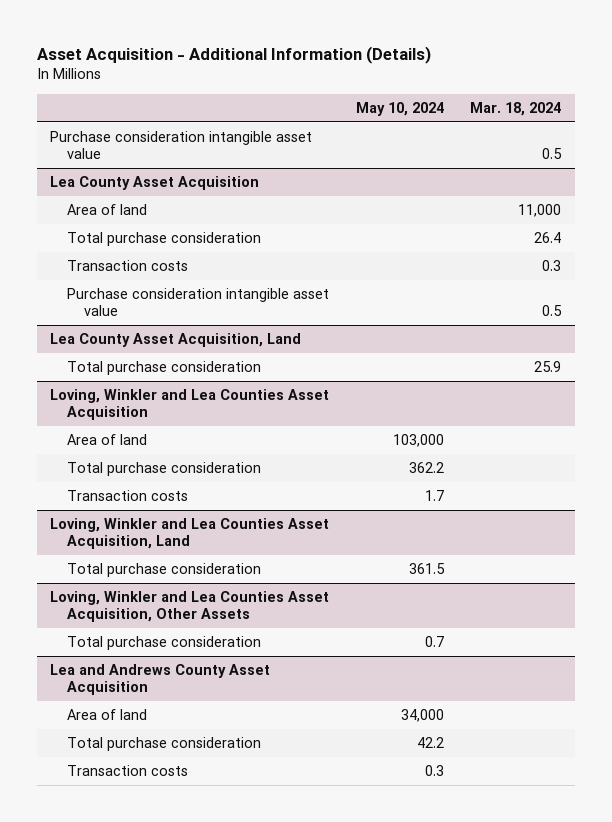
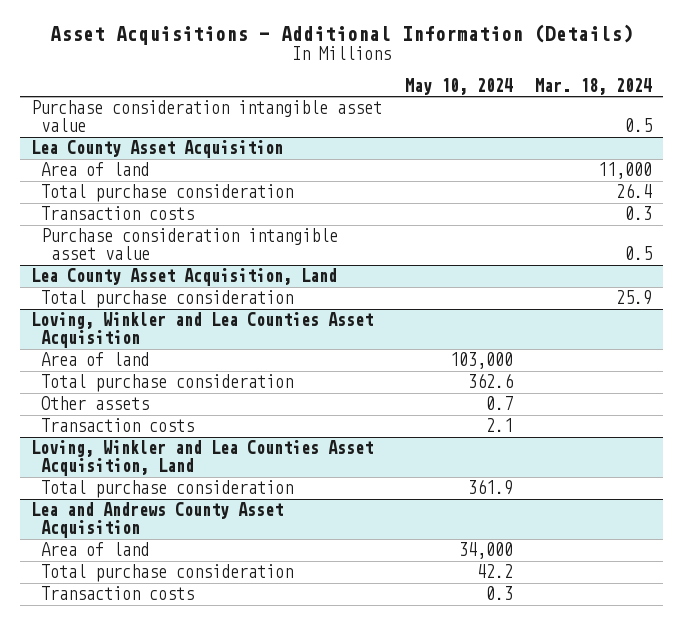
- Asset Acquisition - Additional Information (Details)
+ Asset Acquisitions - Additional Information (Details)
@ Loving, Winkler and Lea Counties Asset Acquisition
- Total purchase consideration | 362.2 |
- Transaction costs | 1.7 |
+ Total purchase consideration | 362.6 |
+ Other assets | 0.7 |
+ Transaction costs | 2.1 |
@ Loving, Winkler and Lea Counties Asset Acquisition, Land
- Total purchase consideration | 361.5 |
- Loving, Winkler and Lea Counties Asset Acquisition, Other Assets
- Total purchase consideration | 0.7 |
@ Loving, Winkler and Lea Counties Asset Acquisition, Land
+ Total purchase consideration | 361.9 |

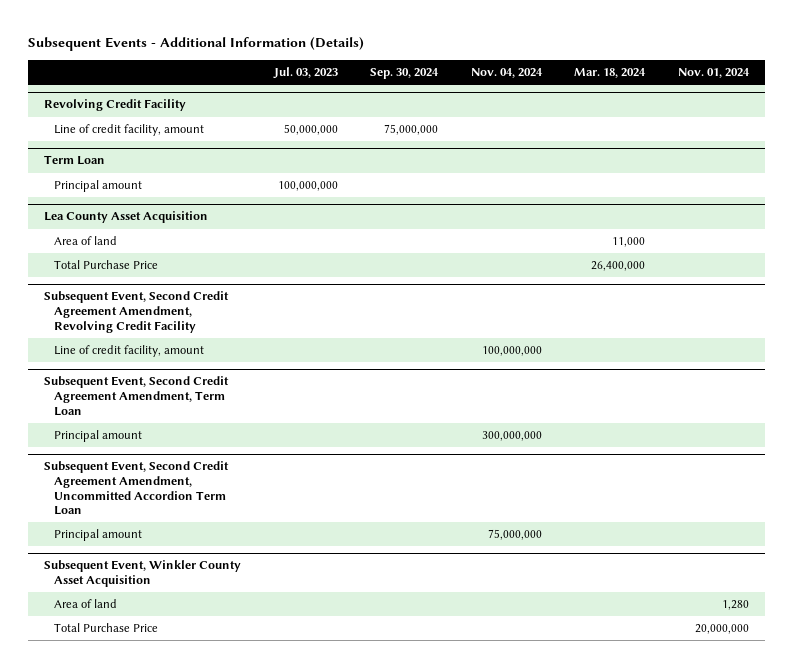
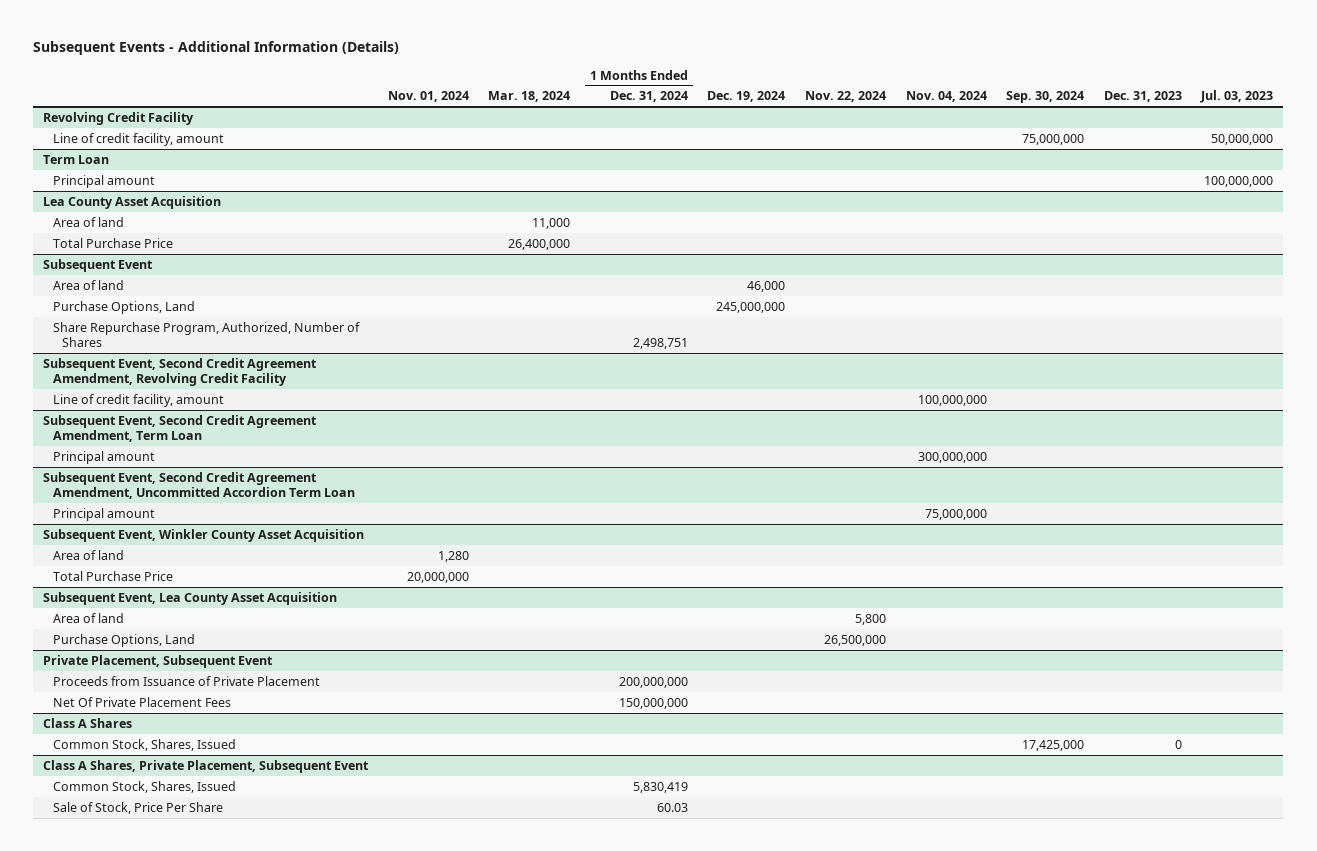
- | Jul. 03, 2023 | Sep. 30, 2024 | Nov. 04, 2024 | Mar. 18, 2024 | Nov. 01, 2024
+ | Nov. 01, 2024 | Mar. 18, 2024 | 1 Months Ended Dec. 31, 2024 | Dec. 19, 2024 | Nov. 22, 2024 | Nov. 04, 2024 | Sep. 30, 2024 | Dec. 31, 2023 | Jul. 03, 2023
+ Subsequent Event
+ Area of land | | | | 46,000 | | | | |
+ Purchase Options, Land | | | | 245,000,000 | | | | |
+ Share Repurchase Program, Authorized, Number of Shares | | | 2,498,751 | | | | | |
+ Subsequent Event, Lea County Asset Acquisition
+ Area of land | | | | | 5,800 | | | |
+ Purchase Options, Land | | | | | 26,500,000 | | | |
+ Private Placement, Subsequent Event
+ Proceeds from Issuance of Private Placement | | | 200,000,000 | | | | | |
+ Net Of Private Placement Fees | | | 150,000,000 | | | | | |
+ Class A Shares
+ Common Stock, Shares, Issued | | | | | | | 17,425,000 | 0 |
+ Class A Shares, Private Placement, Subsequent Event
+ Common Stock, Shares, Issued | | | 5,830,419 | | | | | |
+ Sale of Stock, Price Per Share | | | 60.03 | | | | | |

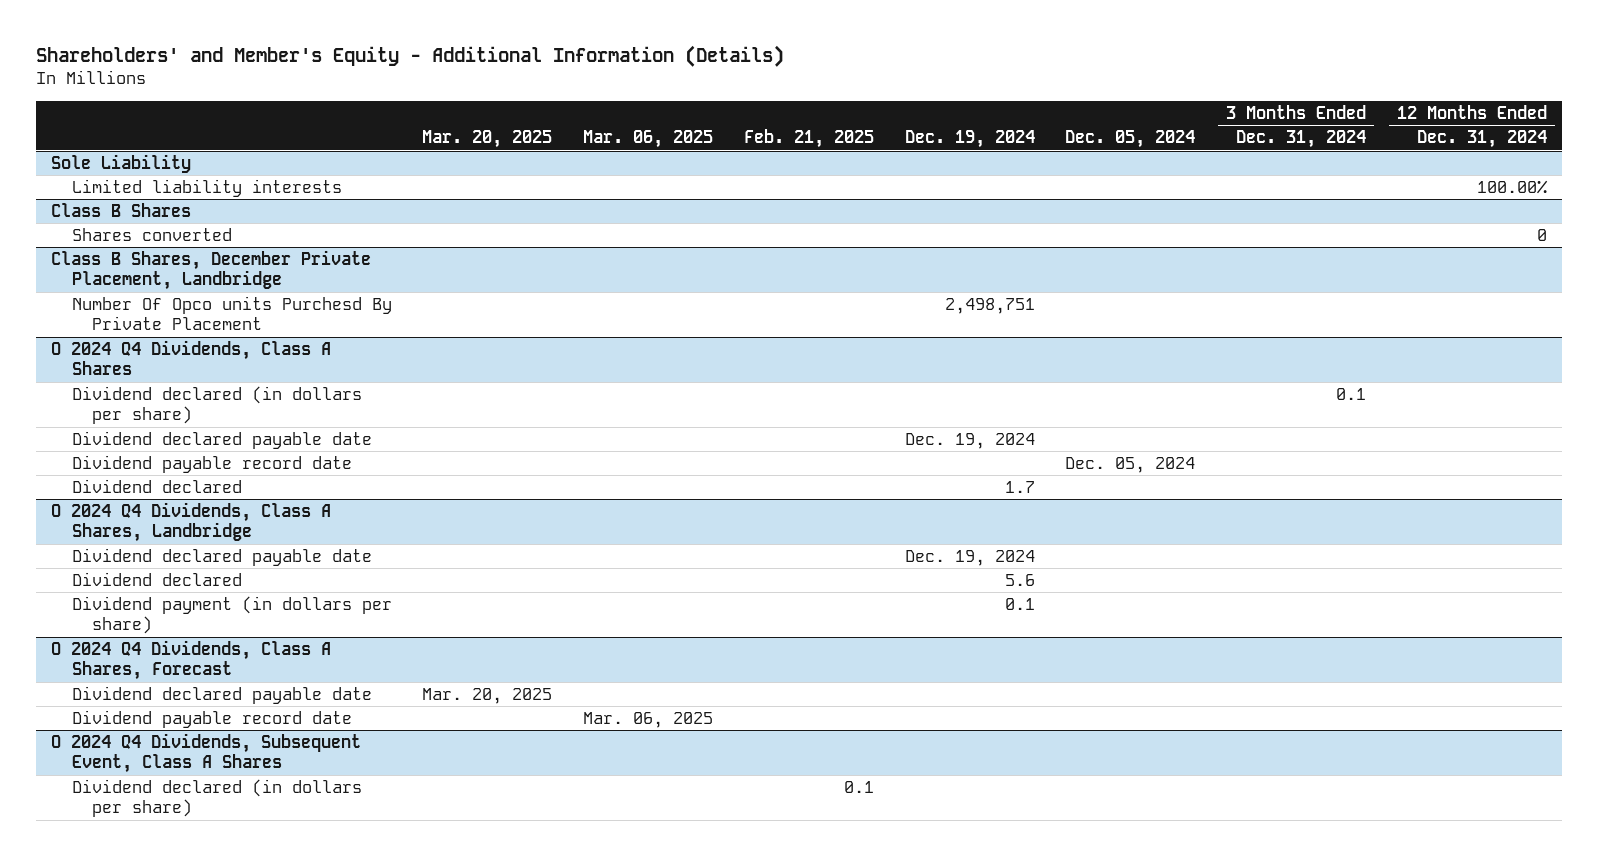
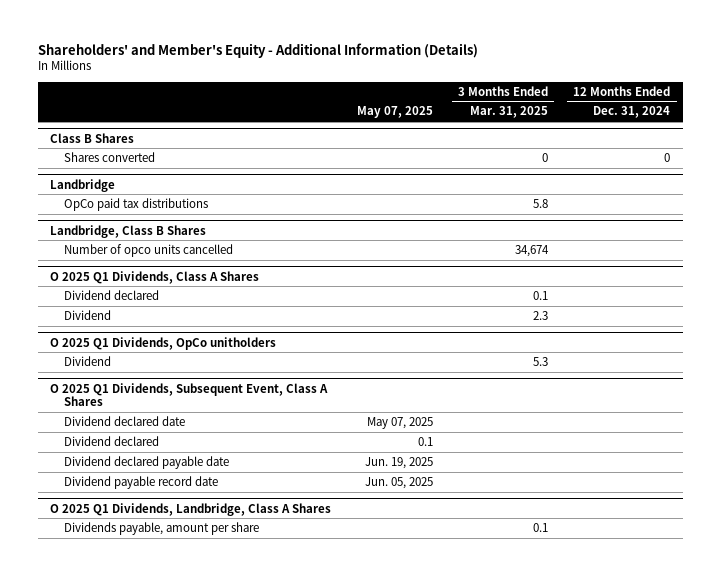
- | Mar. 20, 2025 | Mar. 06, 2025 | Feb. 21, 2025 | Dec. 19, 2024 | Dec. 05, 2024 | 3 Months Ended Dec. 31, 2024 | 12 Months Ended Dec. 31, 2024
+ | May 07, 2025 | 3 Months Ended Mar. 31, 2025 | 12 Months Ended Dec. 31, 2024
- Sole Liability
- Limited liability interests | | | | | | | 100.00%
- Class B Shares, December Private Placement, Landbridge
- Number Of Opco units Purchesd By Private Placement | | | | 2,498,751 | | |
- O 2024 Q4 Dividends, Class A Shares
- Dividend declared (in dollars per share) | | | | | | 0.1 |
- Dividend declared payable date | | | | Dec. 19, 2024 | | |
- Dividend payable record date | | | | | Dec. 05, 2024 | |
+ Landbridge
+ OpCo paid tax distributions | | 5.8 |
+ Landbridge, Class B Shares
+ Number of opco units cancelled | | 34,674 |
+ O 2025 Q1 Dividends, Class A Shares
- O 2024 Q4 Dividends, Class A Shares, Landbridge
- Dividend declared payable date | | | | Dec. 19, 2024 | | |
- Dividend declared | | | | 5.6 | | |
- Dividend payment (in dollars per share) | | | | 0.1 | | |
- O 2024 Q4 Dividends, Class A Shares, Forecast
- Dividend declared payable date | Mar. 20, 2025 | | | | | |
- Dividend payable record date | | Mar. 06, 2025 | | | | |
- O 2024 Q4 Dividends, Subsequent Event, Class A Shares
- Dividend declared (in dollars per share) | | | 0.1 | | | |
+ Dividend | | 2.3 |
+ O 2025 Q1 Dividends, OpCo unitholders
+ Dividend | | 5.3 |
+ O 2025 Q1 Dividends, Subsequent Event, Class A Shares
+ Dividend declared date | May 07, 2025 | |
+ Dividend declared | 0.1 | |
+ Dividend declared payable date | Jun. 19, 2025 | |
+ Dividend payable record date | Jun. 05, 2025 | |
+ O 2025 Q1 Dividends, Landbridge, Class A Shares
+ Dividends payable, amount per share | | 0.1 |

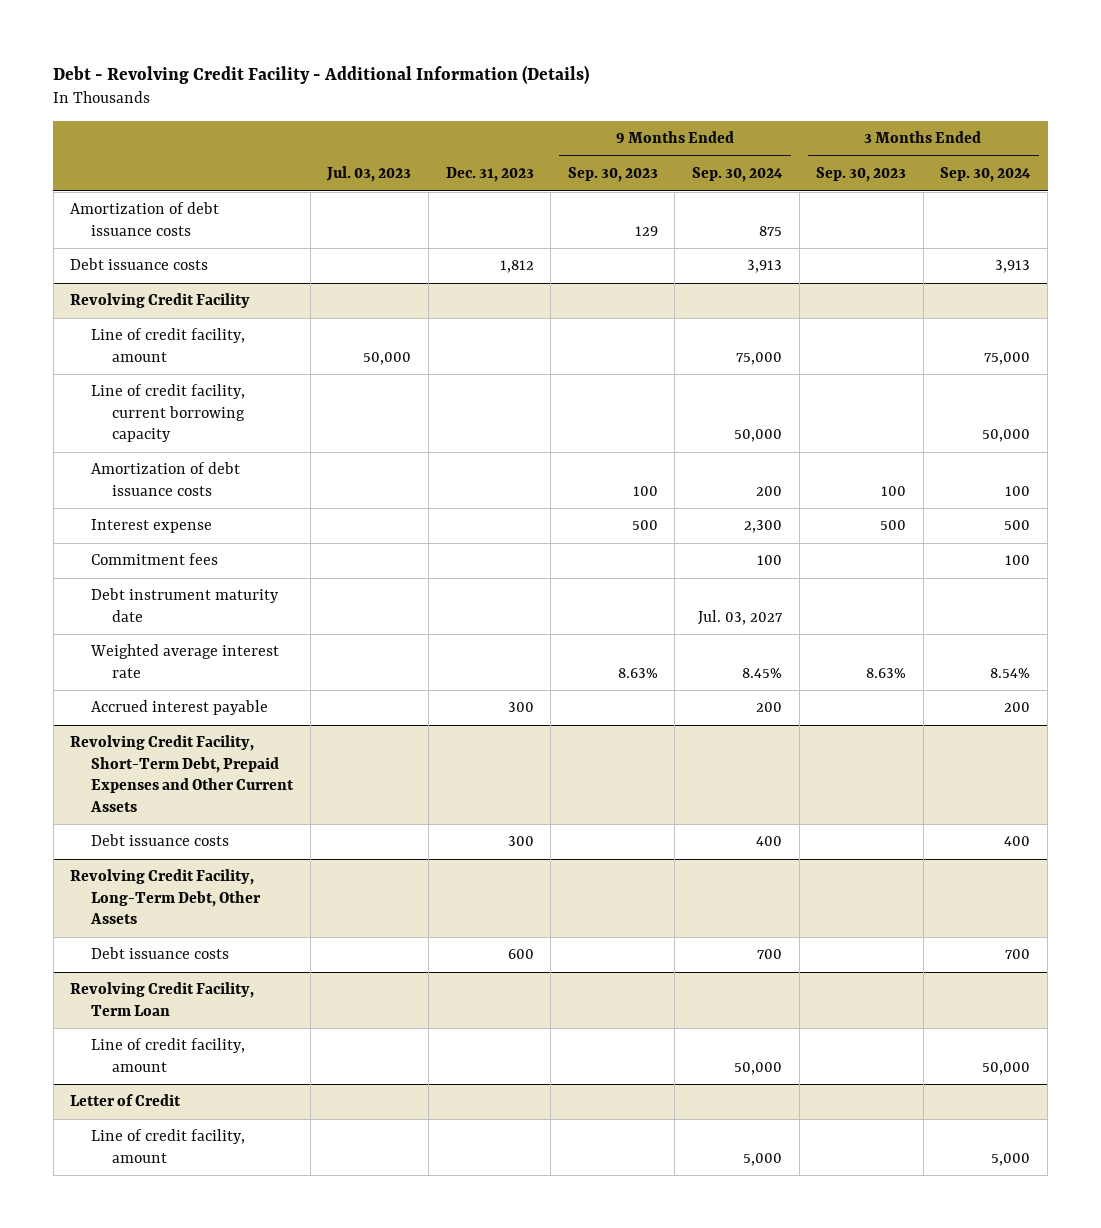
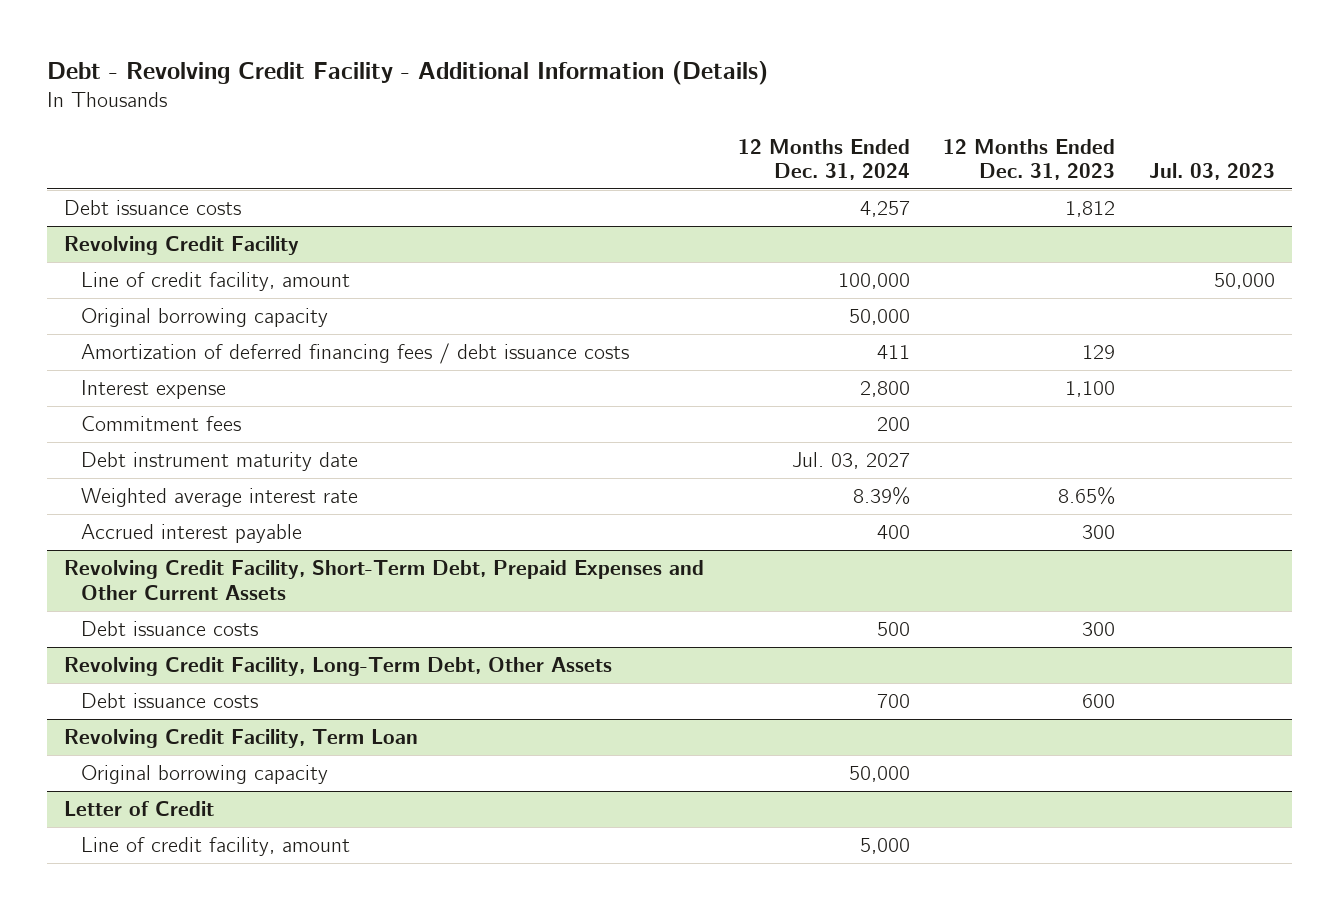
- | Jul. 03, 2023 | Dec. 31, 2023 | 9 Months Ended Sep. 30, 2023 | 9 Months Ended Sep. 30, 2024 | 3 Months Ended Sep. 30, 2023 | 3 Months Ended Sep. 30, 2024
+ | 12 Months Ended Dec. 31, 2024 | 12 Months Ended Dec. 31, 2023 | Jul. 03, 2023
- Amortization of debt issuance costs | | | 129 | 875 | |
@ Revolving Credit Facility
- Line of credit facility, current borrowing capacity | | | | 50,000 | | 50,000
- Amortization of debt issuance costs | | | 100 | 200 | 100 | 100
+ Original borrowing capacity | 50,000 | |
+ Amortization of deferred financing fees / debt issuance costs | 411 | 129 |
@ Revolving Credit Facility, Term Loan
- Line of credit facility, amount | | | | 50,000 | | 50,000
+ Original borrowing capacity | 50,000 | |

